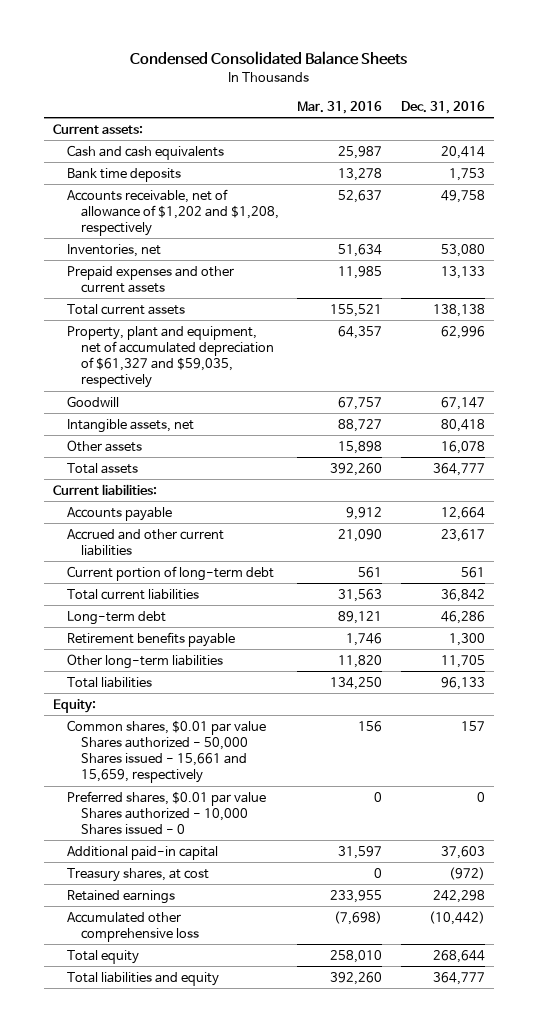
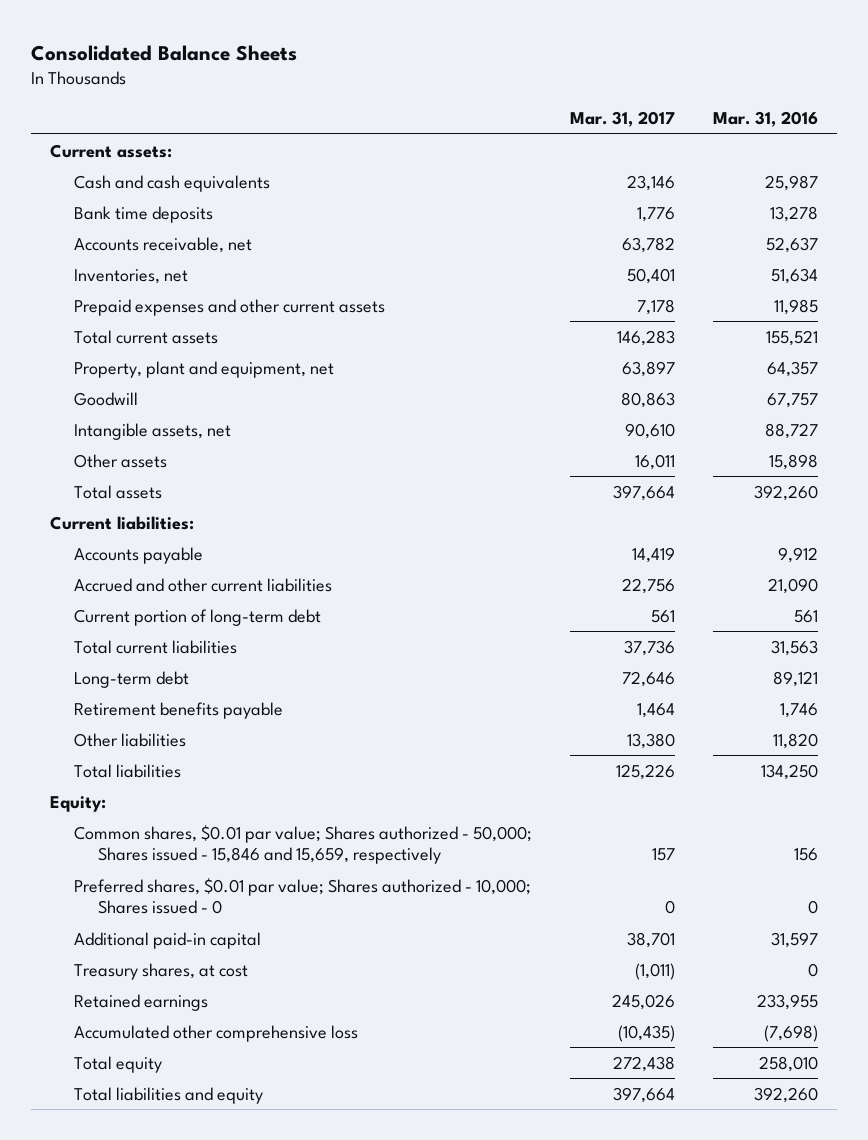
- Condensed Consolidated Balance Sheets
+ Consolidated Balance Sheets
- | Mar. 31, 2016 | Dec. 31, 2016
+ | Mar. 31, 2017 | Mar. 31, 2016
- Accounts receivable, net of allowance of $1,202 and $1,208, respectively | 52,637 | 49,758
+ Accounts receivable, net | 63,782 | 52,637
- Property, plant and equipment, net of accumulated depreciation of $61,327 and $59,035, respectively | 64,357 | 62,996
+ Property, plant and equipment, net | 63,897 | 64,357
- Other long-term liabilities | 11,820 | 11,705
+ Other liabilities | 13,380 | 11,820
- Common shares, $0.01 par value Shares authorized - 50,000 Shares issued - 15,661 and 15,659, respectively | 156 | 157
- Preferred shares, $0.01 par value Shares authorized - 10,000 Shares issued - 0 | 0 | 0
+ Common shares, $0.01 par value; Shares authorized - 50,000; Shares issued - 15,846 and 15,659, respectively | 157 | 156
+ Preferred shares, $0.01 par value; Shares authorized - 10,000; Shares issued - 0 | 0 | 0

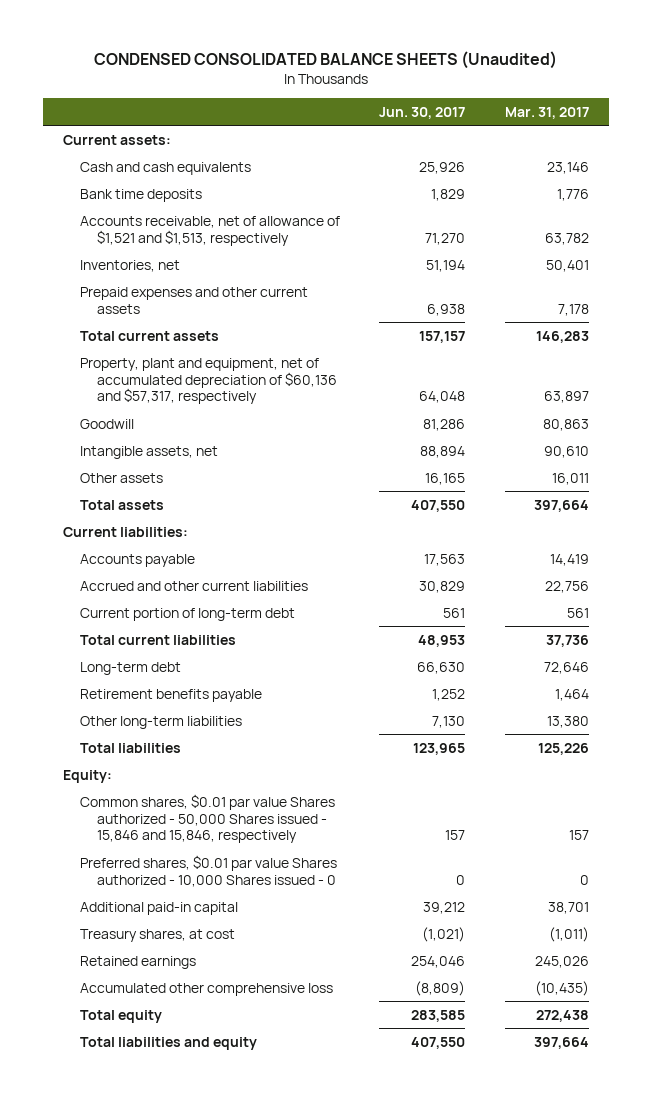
- Consolidated Balance Sheets
+ CONDENSED CONSOLIDATED BALANCE SHEETS (Unaudited)
- | Mar. 31, 2017 | Mar. 31, 2016
+ | Jun. 30, 2017 | Mar. 31, 2017
- Accounts receivable, net | 63,782 | 52,637
+ Accounts receivable, net of allowance of $1,521 and $1,513, respectively | 71,270 | 63,782
- Property, plant and equipment, net | 63,897 | 64,357
+ Property, plant and equipment, net of accumulated depreciation of $60,136 and $57,317, respectively | 64,048 | 63,897
- Other liabilities | 13,380 | 11,820
+ Other long-term liabilities | 7,130 | 13,380
- Common shares, $0.01 par value; Shares authorized - 50,000; Shares issued - 15,846 and 15,659, respectively | 157 | 156
- Preferred shares, $0.01 par value; Shares authorized - 10,000; Shares issued - 0 | 0 | 0
+ Common shares, $0.01 par value Shares authorized - 50,000 Shares issued - 15,846 and 15,846, respectively | 157 | 157
+ Preferred shares, $0.01 par value Shares authorized - 10,000 Shares issued - 0 | 0 | 0

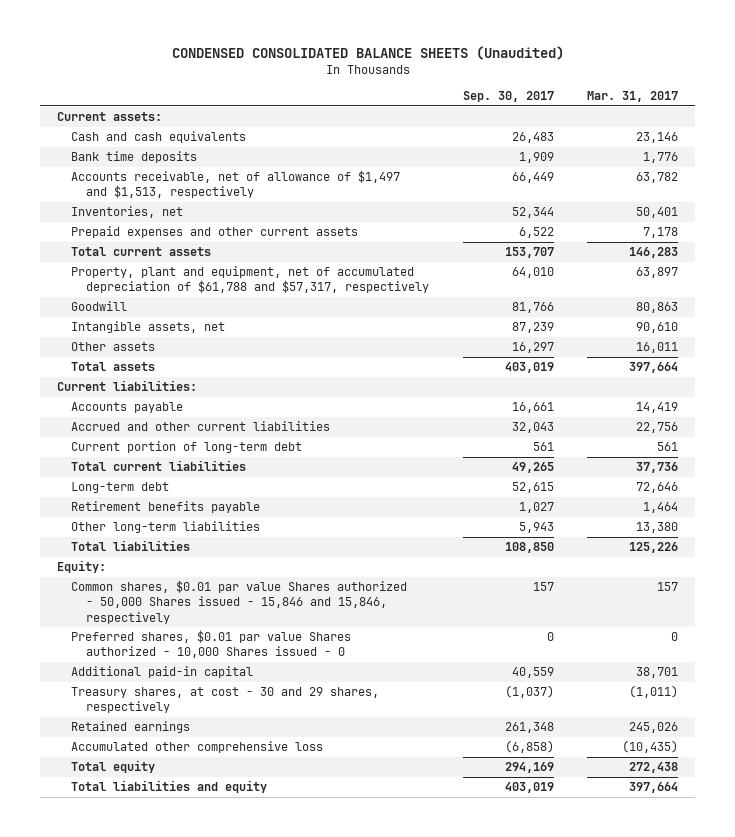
- | Jun. 30, 2017 | Mar. 31, 2017
+ | Sep. 30, 2017 | Mar. 31, 2017
- Accounts receivable, net of allowance of $1,521 and $1,513, respectively | 71,270 | 63,782
+ Accounts receivable, net of allowance of $1,497 and $1,513, respectively | 66,449 | 63,782
- Property, plant and equipment, net of accumulated depreciation of $60,136 and $57,317, respectively | 64,048 | 63,897
+ Property, plant and equipment, net of accumulated depreciation of $61,788 and $57,317, respectively | 64,010 | 63,897
- Treasury shares, at cost | (1,021) | (1,011)
+ Treasury shares, at cost - 30 and 29 shares, respectively | (1,037) | (1,011)

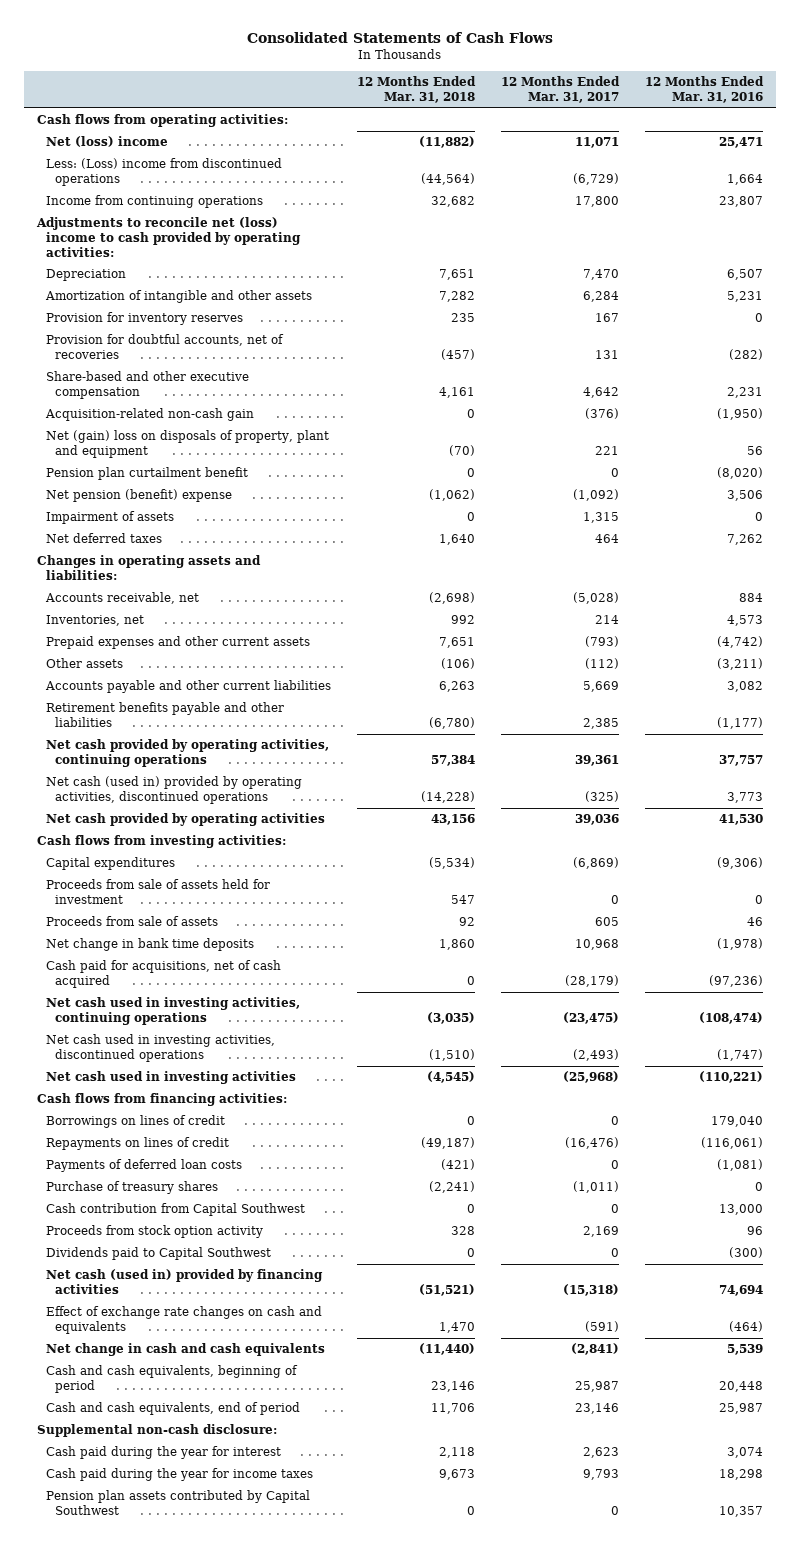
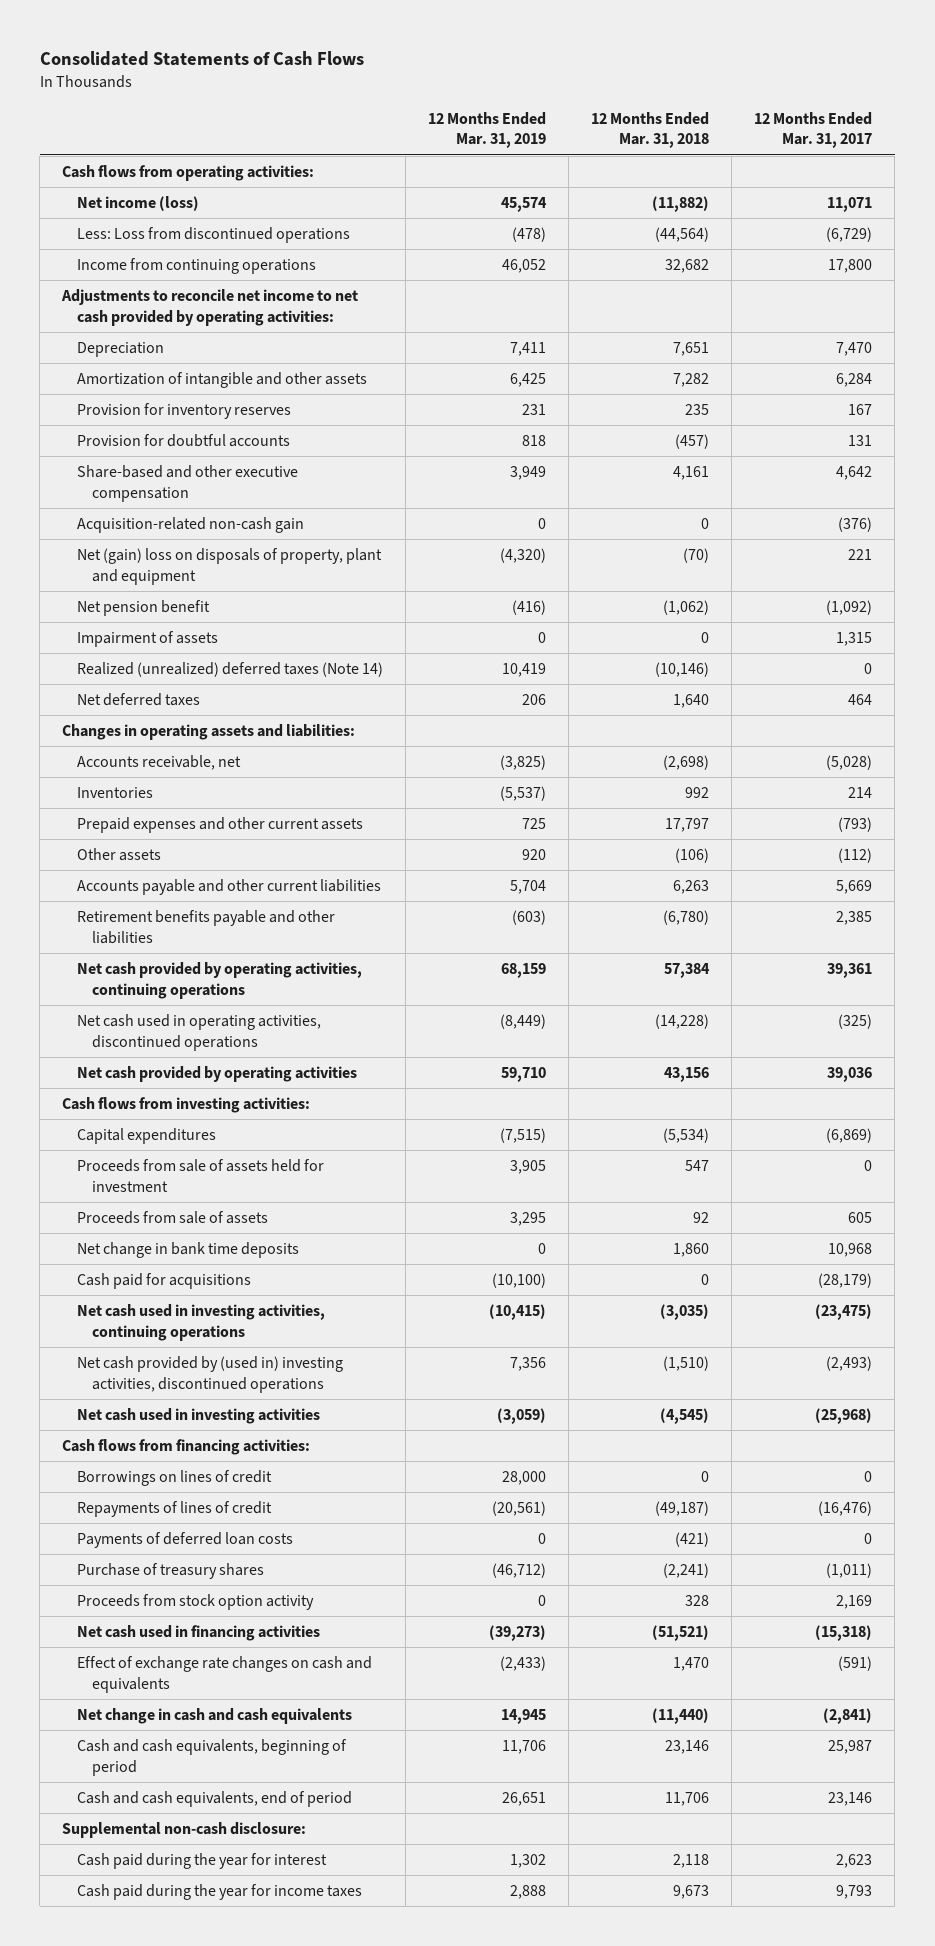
- | 12 Months Ended Mar. 31, 2018 | 12 Months Ended Mar. 31, 2017 | 12 Months Ended Mar. 31, 2016
+ | 12 Months Ended Mar. 31, 2019 | 12 Months Ended Mar. 31, 2018 | 12 Months Ended Mar. 31, 2017
- Net (loss) income | (11,882) | 11,071 | 25,471
- Less: (Loss) income from discontinued operations | (44,564) | (6,729) | 1,664
+ Net income (loss) | 45,574 | (11,882) | 11,071
+ Less: Loss from discontinued operations | (478) | (44,564) | (6,729)
- Adjustments to reconcile net (loss) income to cash provided by operating activities:
+ Adjustments to reconcile net income to net cash provided by operating activities:
- Provision for doubtful accounts, net of recoveries | (457) | 131 | (282)
+ Provision for doubtful accounts | 818 | (457) | 131
- Pension plan curtailment benefit | 0 | 0 | (8,020)
- Net pension (benefit) expense | (1,062) | (1,092) | 3,506
+ Net pension benefit | (416) | (1,062) | (1,092)
+ Realized (unrealized) deferred taxes (Note 14) | 10,419 | (10,146) | 0
- Inventories, net | 992 | 214 | 4,573
- Prepaid expenses and other current assets | 7,651 | (793) | (4,742)
+ Inventories | (5,537) | 992 | 214
+ Prepaid expenses and other current assets | 725 | 17,797 | (793)
- Net cash (used in) provided by operating activities, discontinued operations | (14,228) | (325) | 3,773
+ Net cash used in operating activities, discontinued operations | (8,449) | (14,228) | (325)
- Cash paid for acquisitions, net of cash acquired | 0 | (28,179) | (97,236)
+ Cash paid for acquisitions | (10,100) | 0 | (28,179)
- Net cash used in investing activities, discontinued operations | (1,510) | (2,493) | (1,747)
+ Net cash provided by (used in) investing activities, discontinued operations | 7,356 | (1,510) | (2,493)
- Repayments on lines of credit | (49,187) | (16,476) | (116,061)
+ Repayments of lines of credit | (20,561) | (49,187) | (16,476)
- Cash contribution from Capital Southwest | 0 | 0 | 13,000
- Dividends paid to Capital Southwest | 0 | 0 | (300)
- Net cash (used in) provided by financing activities | (51,521) | (15,318) | 74,694
+ Net cash used in financing activities | (39,273) | (51,521) | (15,318)
- Pension plan assets contributed by Capital Southwest | 0 | 0 | 10,357

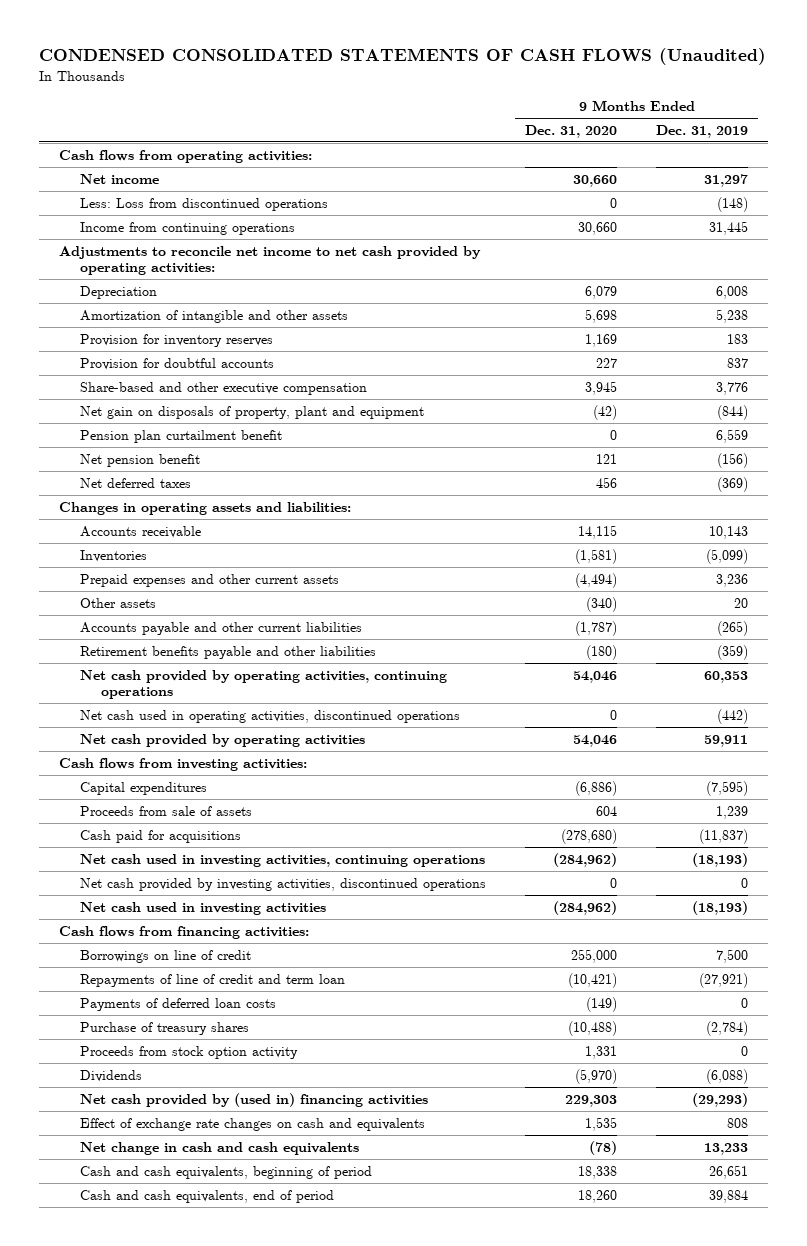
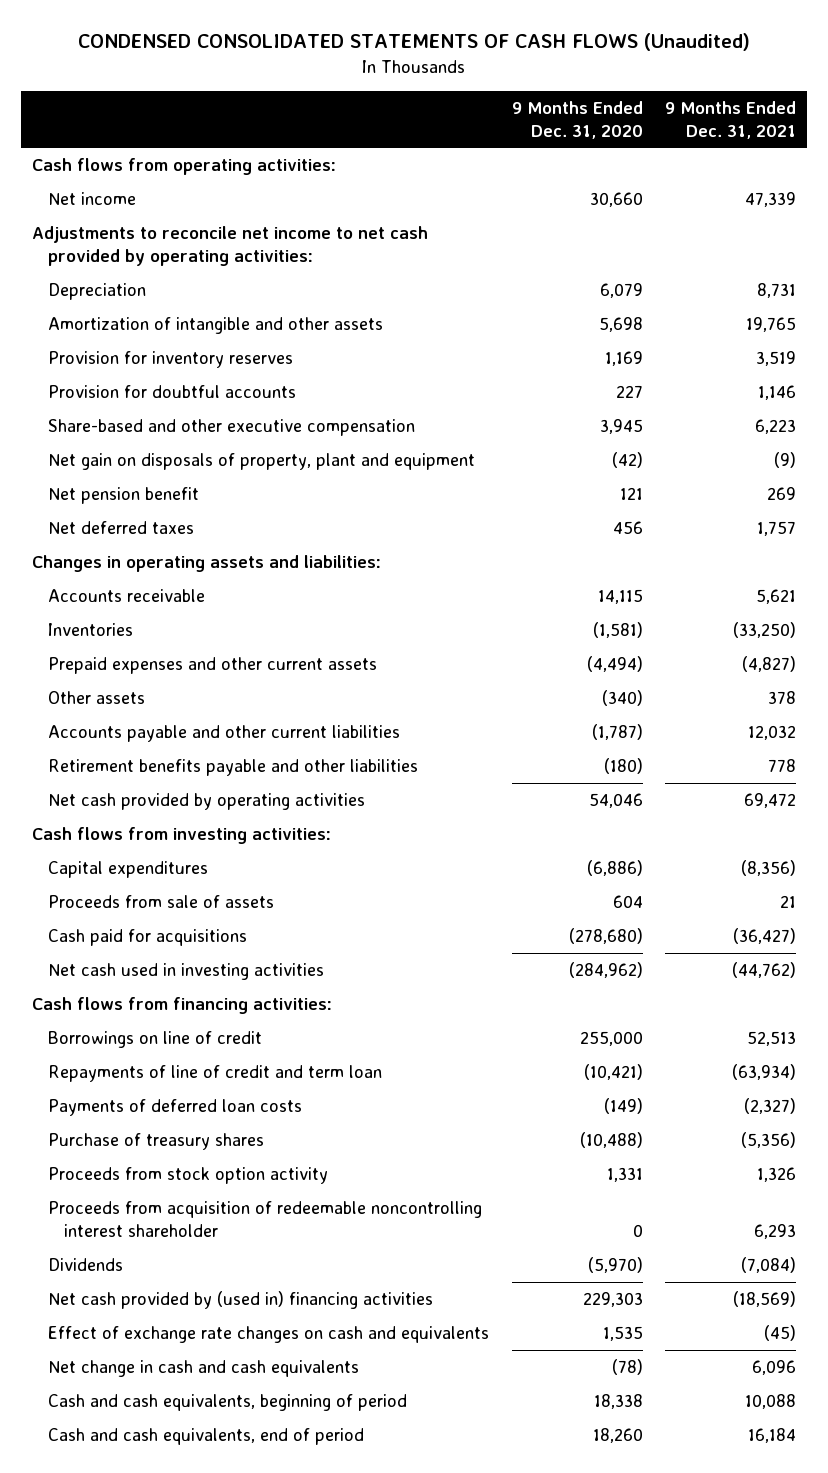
- | 9 Months Ended Dec. 31, 2020 | 9 Months Ended Dec. 31, 2019
+ | 9 Months Ended Dec. 31, 2020 | 9 Months Ended Dec. 31, 2021
- Less: Loss from discontinued operations | 0 | (148)
- Income from continuing operations | 30,660 | 31,445
- Pension plan curtailment benefit | 0 | 6,559
- Net cash provided by operating activities, continuing operations | 54,046 | 60,353
- Net cash used in operating activities, discontinued operations | 0 | (442)
- Net cash used in investing activities, continuing operations | (284,962) | (18,193)
- Net cash provided by investing activities, discontinued operations | 0 | 0
+ Proceeds from acquisition of redeemable noncontrolling interest shareholder | 0 | 6,293

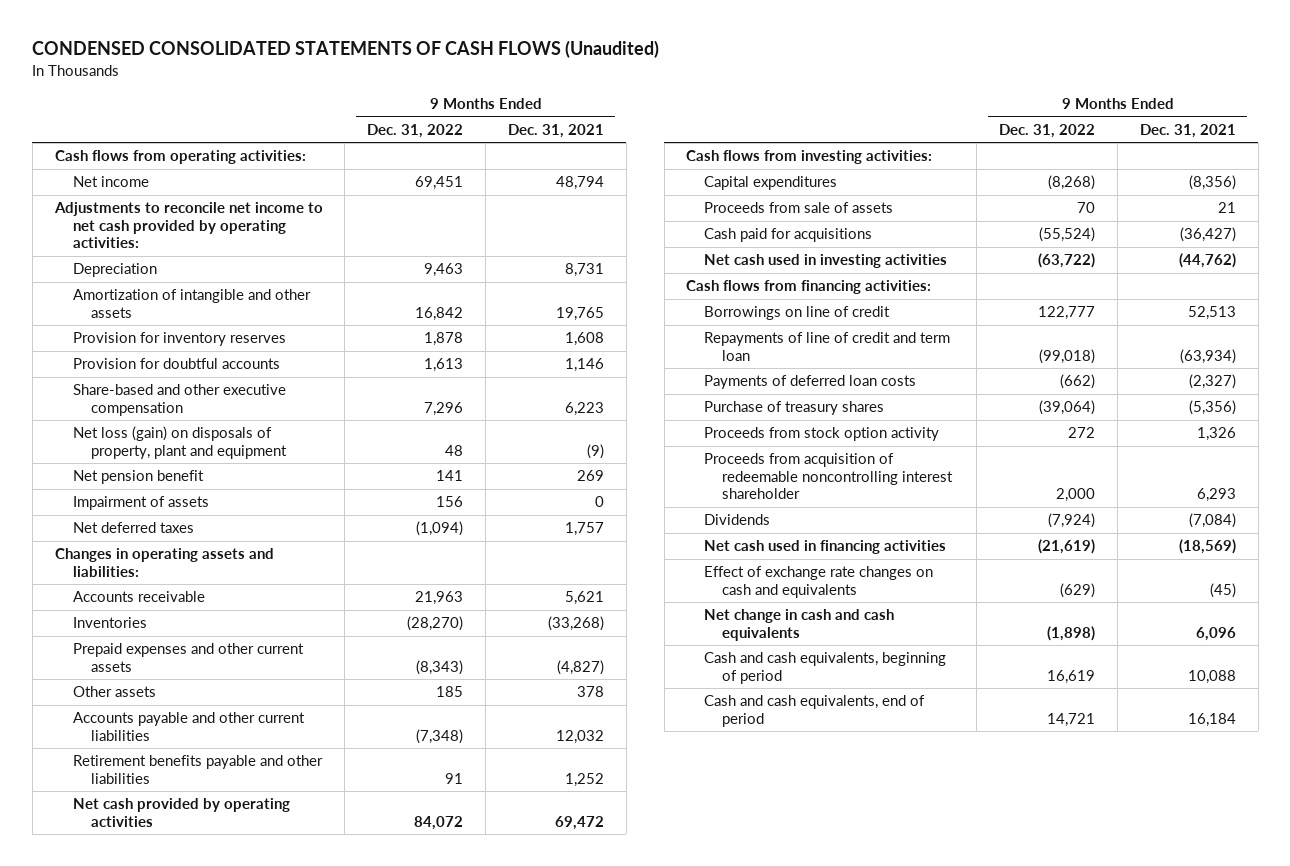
- | 9 Months Ended Dec. 31, 2020 | 9 Months Ended Dec. 31, 2021
+ | 9 Months Ended Dec. 31, 2022 | 9 Months Ended Dec. 31, 2021
- Net income | 30,660 | 47,339
+ Net income | 69,451 | 48,794
- Provision for inventory reserves | 1,169 | 3,519
+ Provision for inventory reserves | 1,878 | 1,608
- Net gain on disposals of property, plant and equipment | (42) | (9)
+ Net loss (gain) on disposals of property, plant and equipment | 48 | (9)
+ Impairment of assets | 156 | 0
- Inventories | (1,581) | (33,250)
+ Inventories | (28,270) | (33,268)
- Retirement benefits payable and other liabilities | (180) | 778
+ Retirement benefits payable and other liabilities | 91 | 1,252
- Net cash provided by (used in) financing activities | 229,303 | (18,569)
+ Net cash used in financing activities | (21,619) | (18,569)

